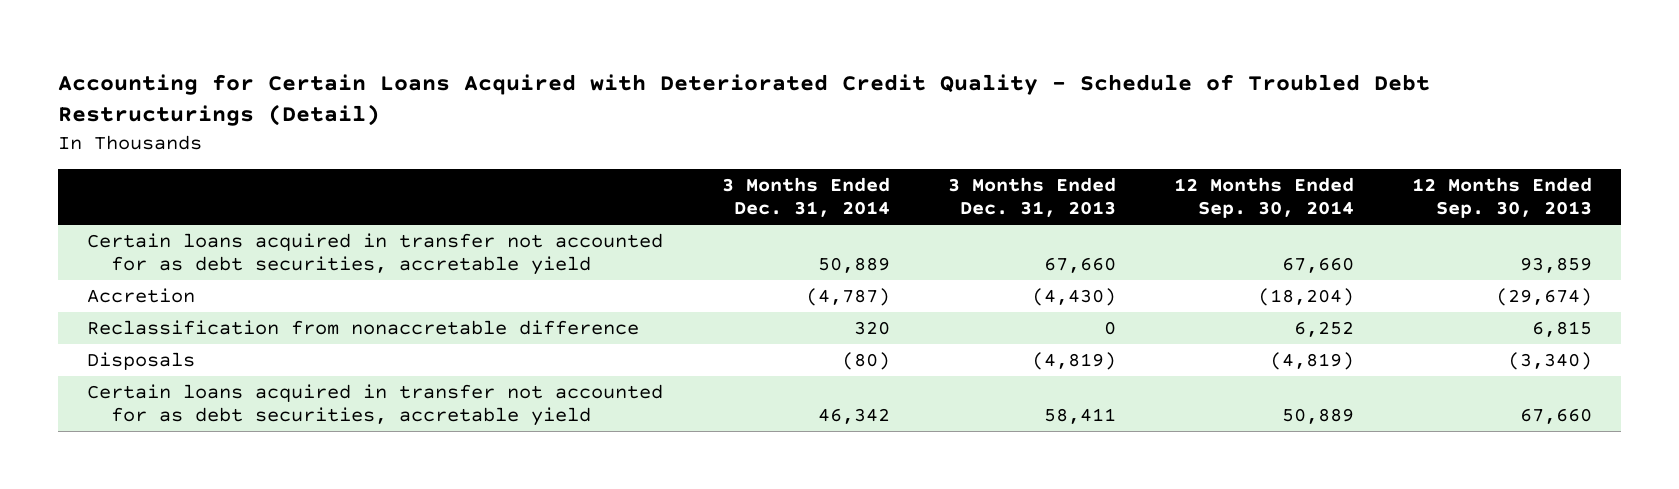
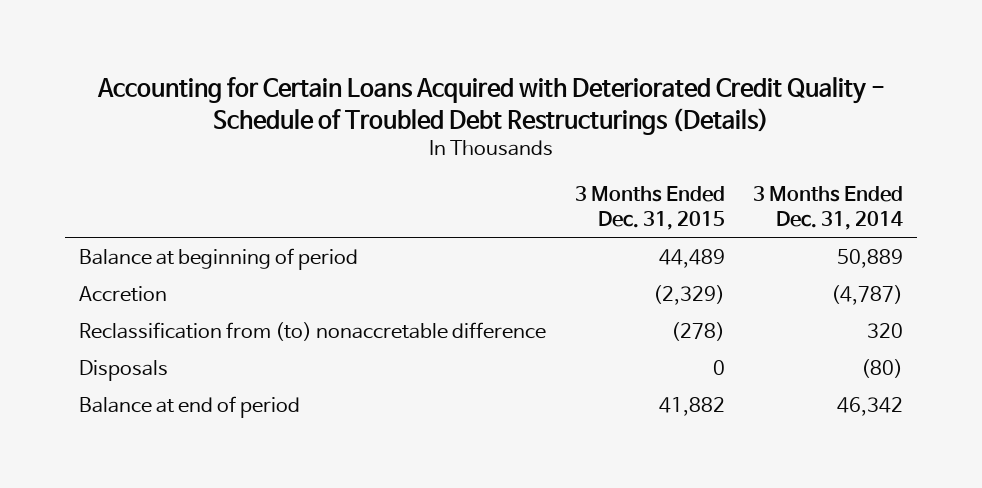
- Accounting for Certain Loans Acquired with Deteriorated Credit Quality - Schedule of Troubled Debt Restructurings (Detail)
+ Accounting for Certain Loans Acquired with Deteriorated Credit Quality - Schedule of Troubled Debt Restructurings (Details)
- | 3 Months Ended Dec. 31, 2014 | 3 Months Ended Dec. 31, 2013 | 12 Months Ended Sep. 30, 2014 | 12 Months Ended Sep. 30, 2013
+ | 3 Months Ended Dec. 31, 2015 | 3 Months Ended Dec. 31, 2014
- Certain loans acquired in transfer not accounted for as debt securities, accretable yield | 50,889 | 67,660 | 67,660 | 93,859
+ Balance at beginning of period | 44,489 | 50,889
- Reclassification from nonaccretable difference | 320 | 0 | 6,252 | 6,815
+ Reclassification from (to) nonaccretable difference | (278) | 320
- Certain loans acquired in transfer not accounted for as debt securities, accretable yield | 46,342 | 58,411 | 50,889 | 67,660
+ Balance at end of period | 41,882 | 46,342

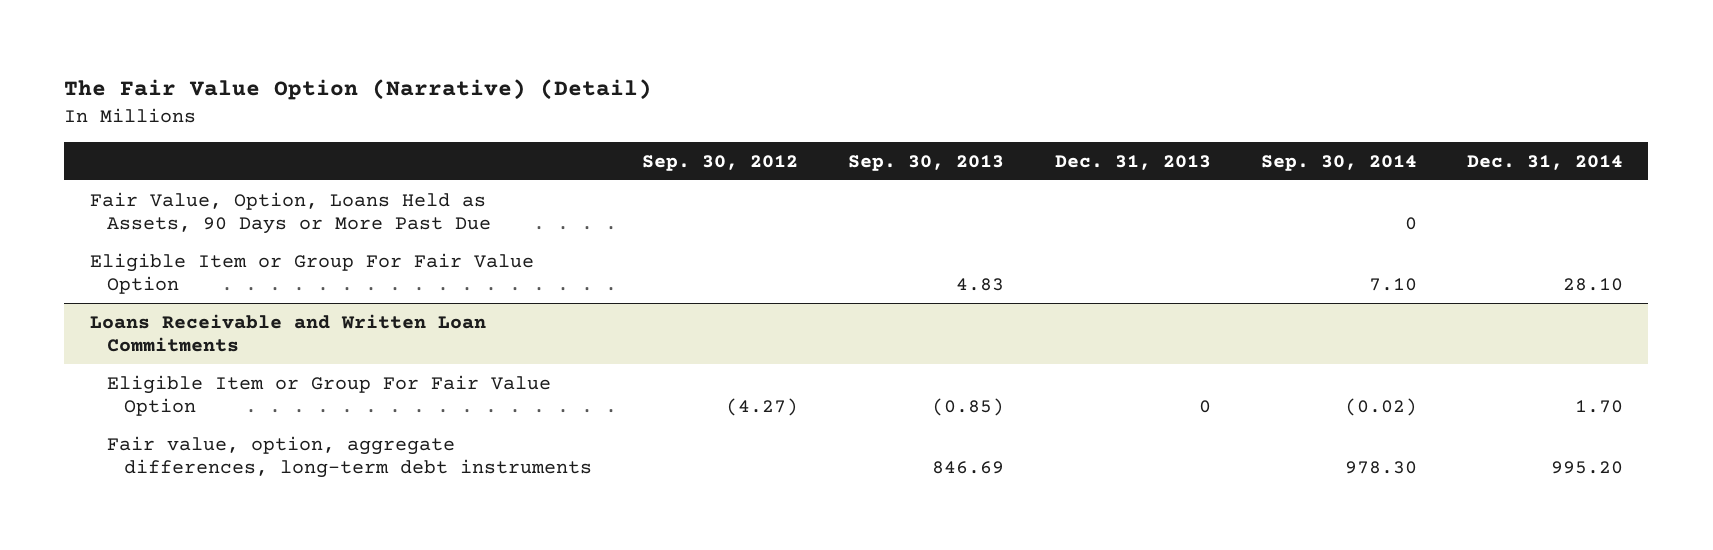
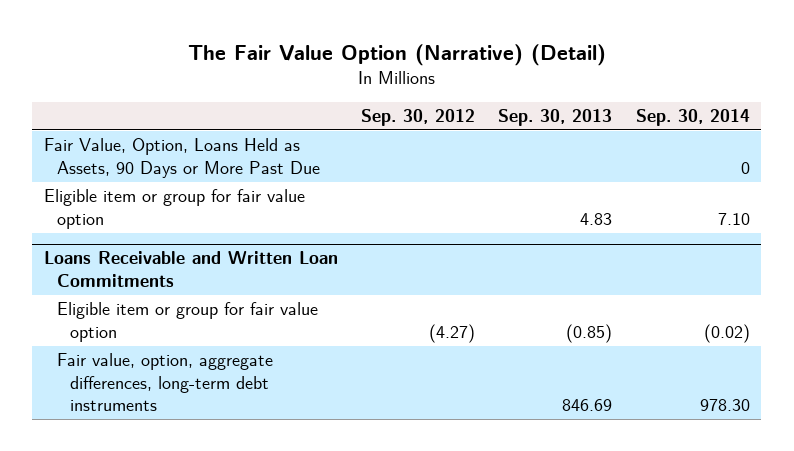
- | Sep. 30, 2012 | Sep. 30, 2013 | Dec. 31, 2013 | Sep. 30, 2014 | Dec. 31, 2014
+ | Sep. 30, 2012 | Sep. 30, 2013 | Sep. 30, 2014
- Eligible Item or Group For Fair Value Option | | 4.83 | | 7.10 | 28.10
+ Eligible item or group for fair value option | | 4.83 | 7.10
@ Loans Receivable and Written Loan Commitments
- Eligible Item or Group For Fair Value Option | (4.27) | (0.85) | 0 | (0.02) | 1.70
+ Eligible item or group for fair value option | (4.27) | (0.85) | (0.02)

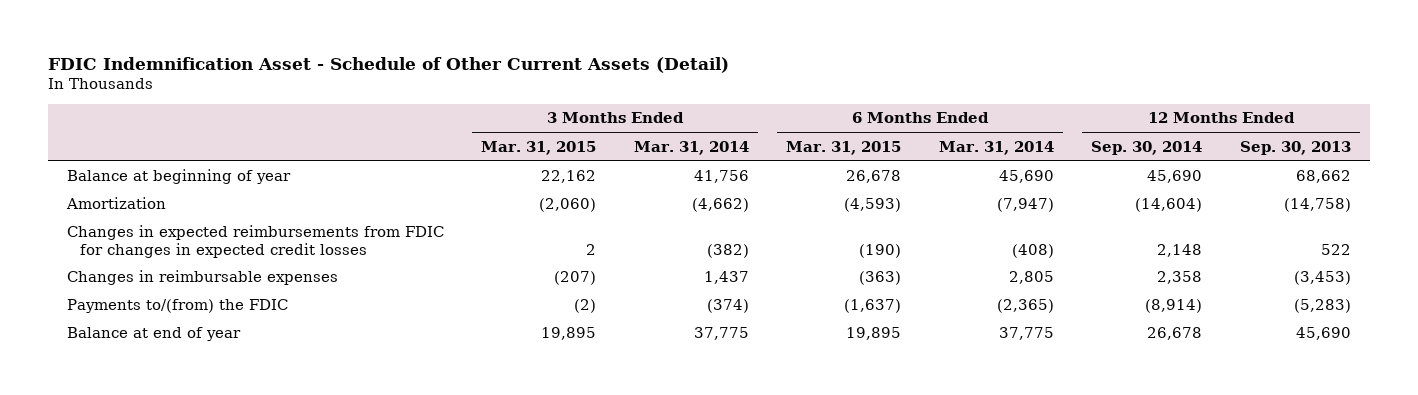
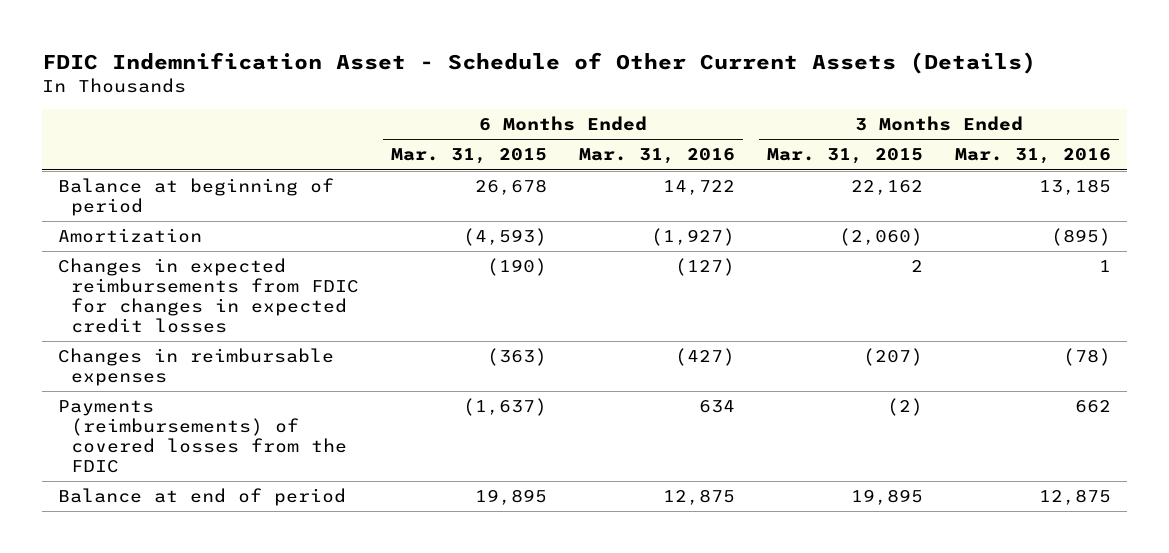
- FDIC Indemnification Asset - Schedule of Other Current Assets (Detail)
+ FDIC Indemnification Asset - Schedule of Other Current Assets (Details)
- | 3 Months Ended Mar. 31, 2015 | 3 Months Ended Mar. 31, 2014 | 6 Months Ended Mar. 31, 2015 | 6 Months Ended Mar. 31, 2014 | 12 Months Ended Sep. 30, 2014 | 12 Months Ended Sep. 30, 2013
+ | 6 Months Ended Mar. 31, 2015 | 6 Months Ended Mar. 31, 2016 | 3 Months Ended Mar. 31, 2015 | 3 Months Ended Mar. 31, 2016
- Balance at beginning of year | 22,162 | 41,756 | 26,678 | 45,690 | 45,690 | 68,662
+ Balance at beginning of period | 26,678 | 14,722 | 22,162 | 13,185
- Payments to/(from) the FDIC | (2) | (374) | (1,637) | (2,365) | (8,914) | (5,283)
- Balance at end of year | 19,895 | 37,775 | 19,895 | 37,775 | 26,678 | 45,690
+ Payments (reimbursements) of covered losses from the FDIC | (1,637) | 634 | (2) | 662
+ Balance at end of period | 19,895 | 12,875 | 19,895 | 12,875

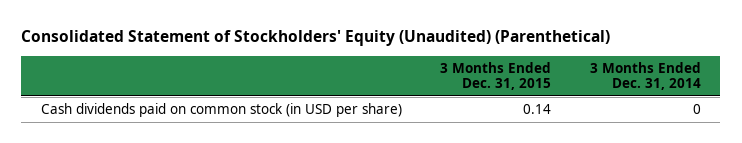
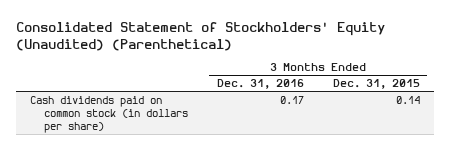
- | 3 Months Ended Dec. 31, 2015 | 3 Months Ended Dec. 31, 2014
+ | 3 Months Ended Dec. 31, 2016 | 3 Months Ended Dec. 31, 2015
- Cash dividends paid on common stock (in USD per share) | 0.14 | 0
+ Cash dividends paid on common stock (in dollars per share) | 0.17 | 0.14

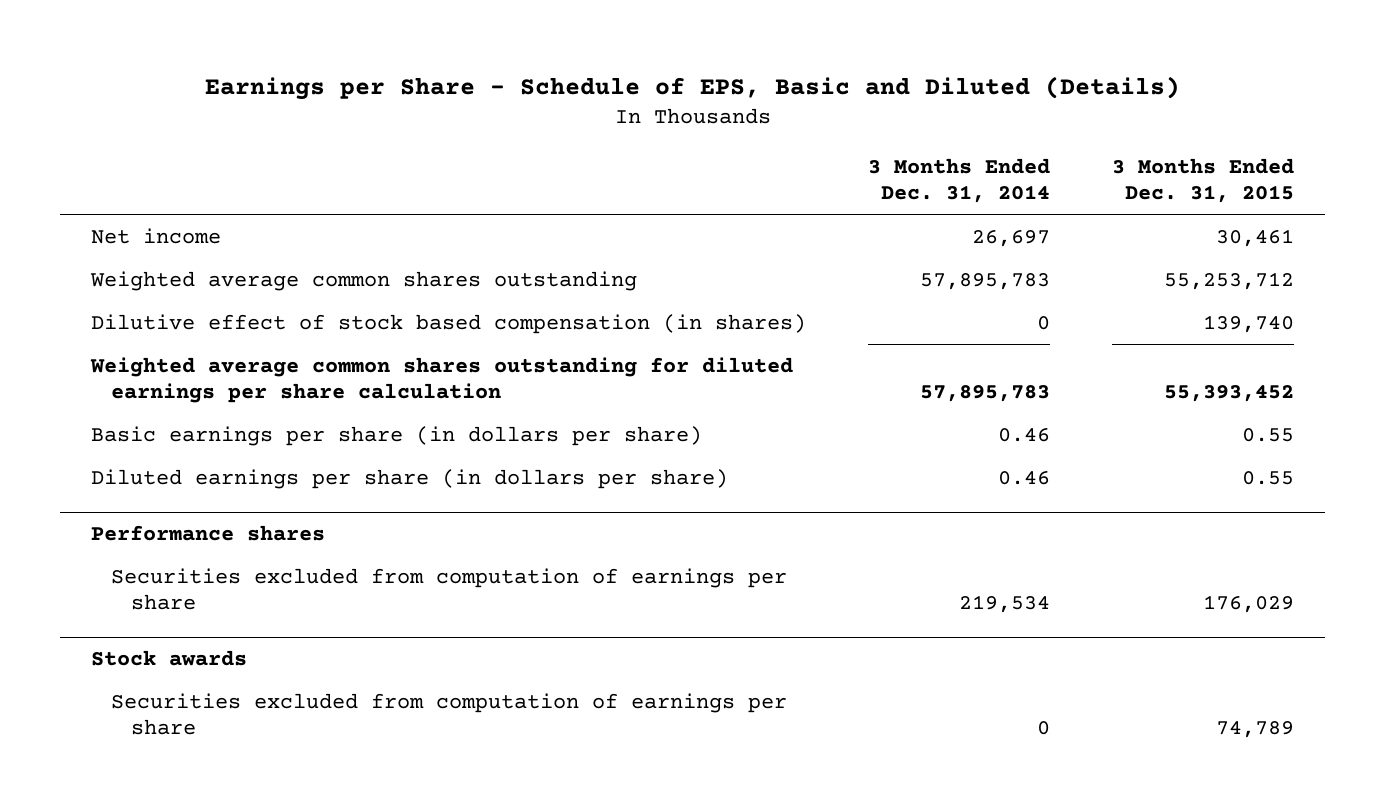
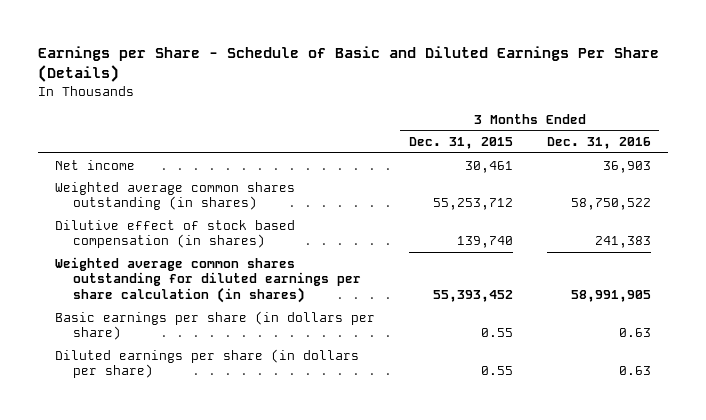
- Earnings per Share - Schedule of EPS, Basic and Diluted (Details)
+ Earnings per Share - Schedule of Basic and Diluted Earnings Per Share (Details)
- | 3 Months Ended Dec. 31, 2014 | 3 Months Ended Dec. 31, 2015
+ | 3 Months Ended Dec. 31, 2015 | 3 Months Ended Dec. 31, 2016
- Weighted average common shares outstanding | 57,895,783 | 55,253,712
+ Weighted average common shares outstanding (in shares) | 55,253,712 | 58,750,522
- Weighted average common shares outstanding for diluted earnings per share calculation | 57,895,783 | 55,393,452
+ Weighted average common shares outstanding for diluted earnings per share calculation (in shares) | 55,393,452 | 58,991,905
- Performance shares
- Securities excluded from computation of earnings per share | 219,534 | 176,029
- Stock awards
- Securities excluded from computation of earnings per share | 0 | 74,789

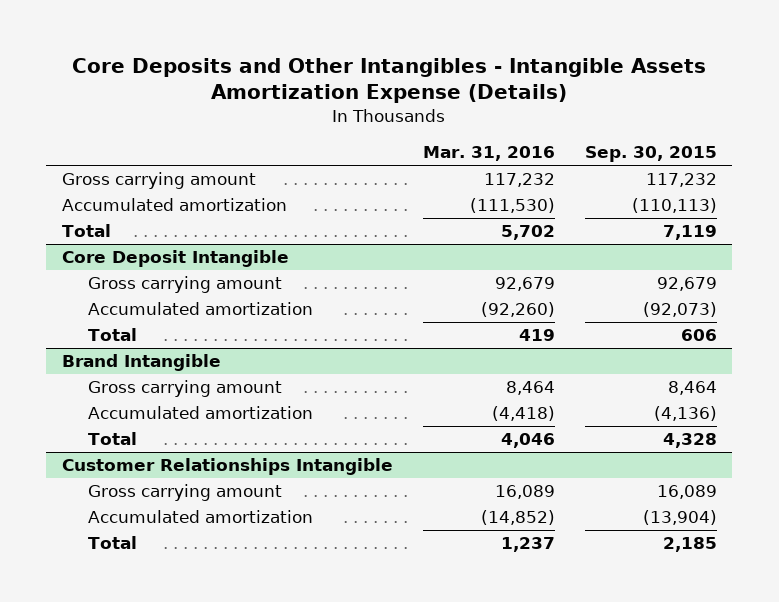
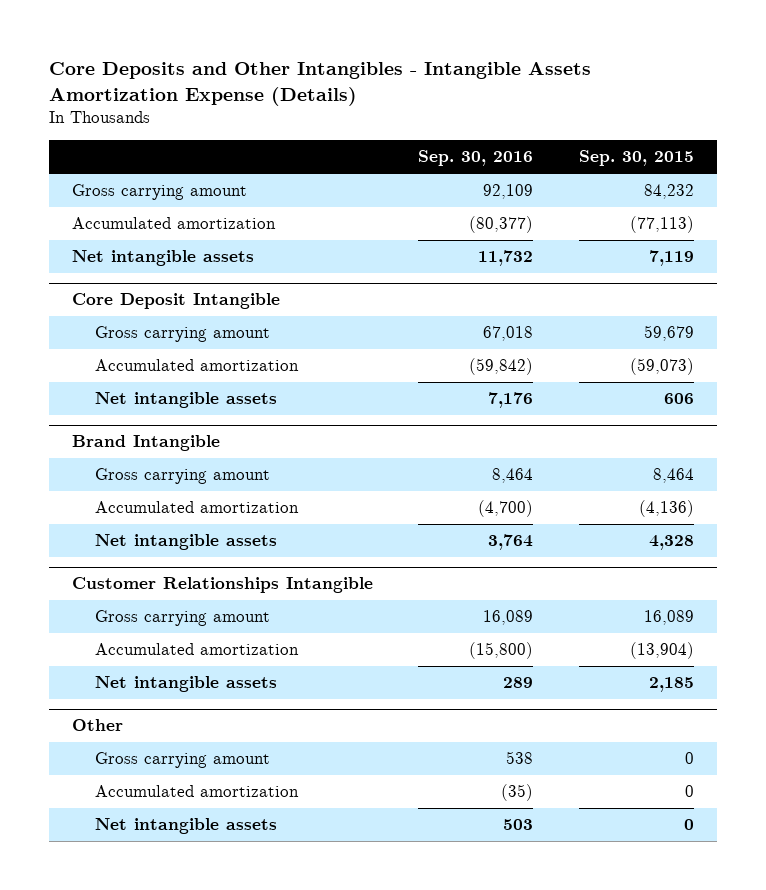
- | Mar. 31, 2016 | Sep. 30, 2015
+ | Sep. 30, 2016 | Sep. 30, 2015
- Gross carrying amount | 117,232 | 117,232
- Accumulated amortization | (111,530) | (110,113)
- Total | 5,702 | 7,119
+ Gross carrying amount | 92,109 | 84,232
+ Accumulated amortization | (80,377) | (77,113)
+ Net intangible assets | 11,732 | 7,119
@ Core Deposit Intangible
- Gross carrying amount | 92,679 | 92,679
- Accumulated amortization | (92,260) | (92,073)
- Total | 419 | 606
+ Gross carrying amount | 67,018 | 59,679
+ Accumulated amortization | (59,842) | (59,073)
+ Net intangible assets | 7,176 | 606
@ Brand Intangible
- Total | 4,046 | 4,328
+ Net intangible assets | 3,764 | 4,328
@ Customer Relationships Intangible
- Total | 1,237 | 2,185
+ Net intangible assets | 289 | 2,185
+ Other
+ Gross carrying amount | 538 | 0
+ Accumulated amortization | (35) | 0
+ Net intangible assets | 503 | 0

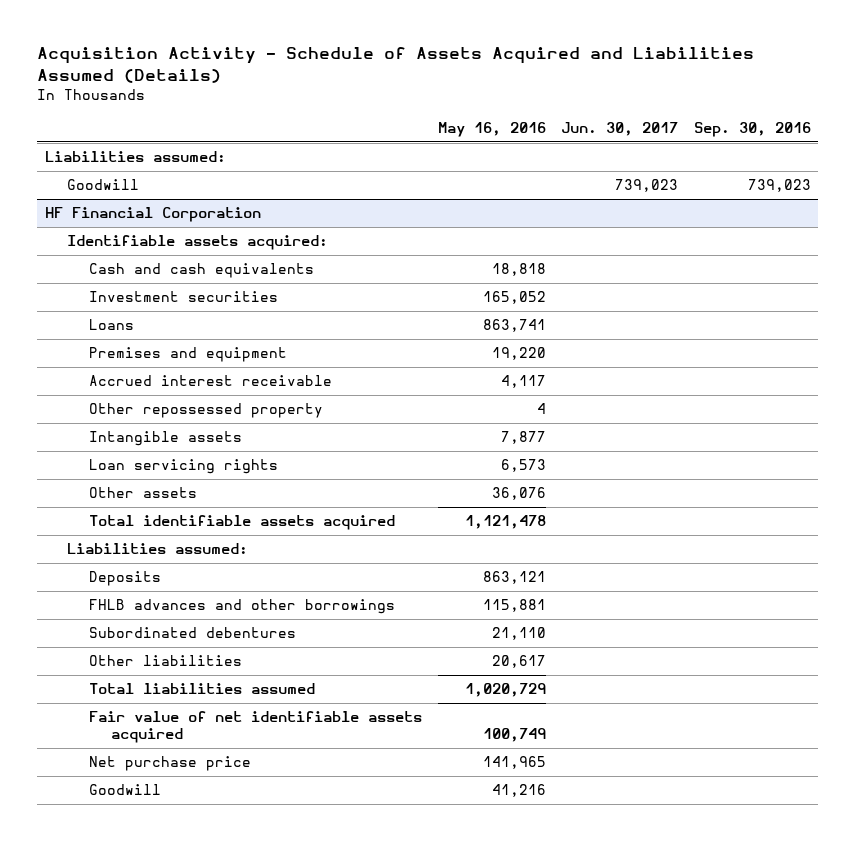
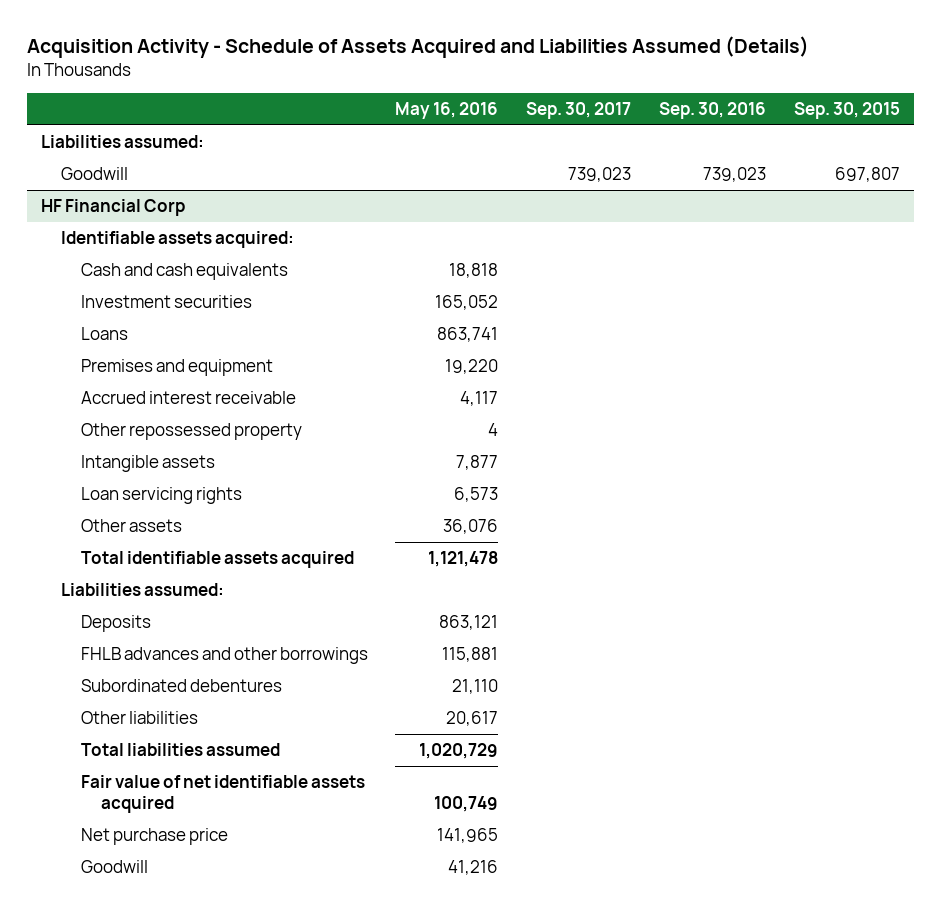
- | May 16, 2016 | Jun. 30, 2017 | Sep. 30, 2016
+ | May 16, 2016 | Sep. 30, 2017 | Sep. 30, 2016 | Sep. 30, 2015
- HF Financial Corporation
+ HF Financial Corp

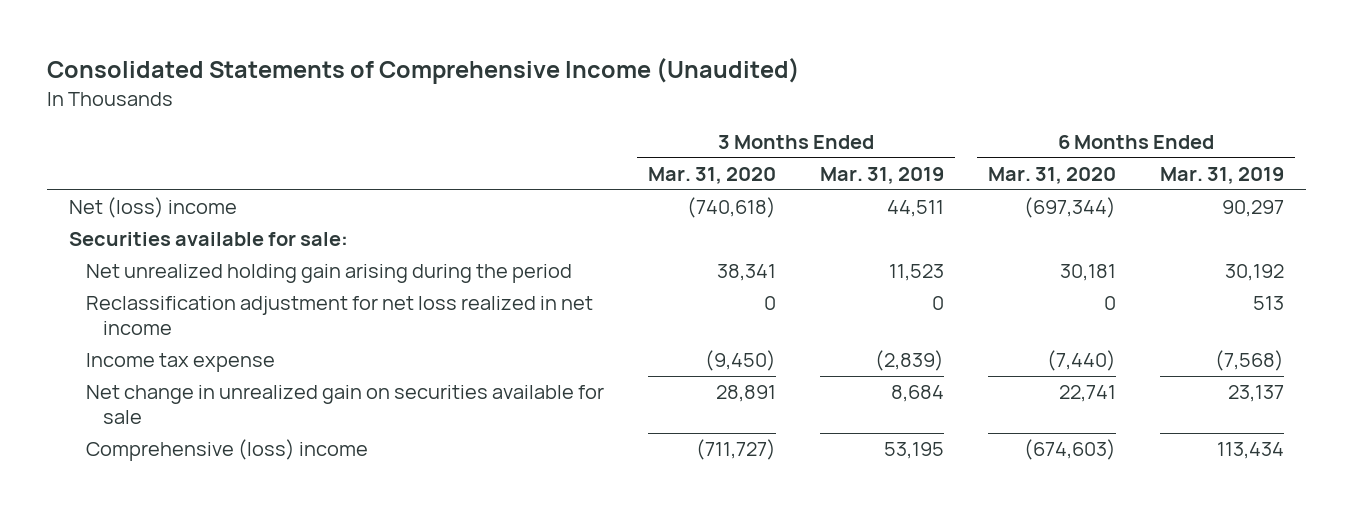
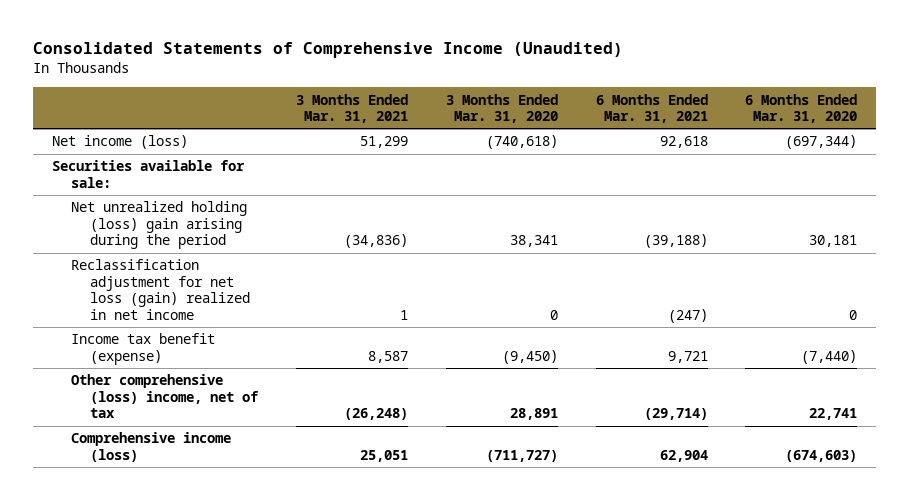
- | 3 Months Ended Mar. 31, 2020 | 3 Months Ended Mar. 31, 2019 | 6 Months Ended Mar. 31, 2020 | 6 Months Ended Mar. 31, 2019
+ | 3 Months Ended Mar. 31, 2021 | 3 Months Ended Mar. 31, 2020 | 6 Months Ended Mar. 31, 2021 | 6 Months Ended Mar. 31, 2020
- Net (loss) income | (740,618) | 44,511 | (697,344) | 90,297
+ Net income (loss) | 51,299 | (740,618) | 92,618 | (697,344)
- Net unrealized holding gain arising during the period | 38,341 | 11,523 | 30,181 | 30,192
- Reclassification adjustment for net loss realized in net income | 0 | 0 | 0 | 513
- Income tax expense | (9,450) | (2,839) | (7,440) | (7,568)
- Net change in unrealized gain on securities available for sale | 28,891 | 8,684 | 22,741 | 23,137
- Comprehensive (loss) income | (711,727) | 53,195 | (674,603) | 113,434
+ Net unrealized holding (loss) gain arising during the period | (34,836) | 38,341 | (39,188) | 30,181
+ Reclassification adjustment for net loss (gain) realized in net income | 1 | 0 | (247) | 0
+ Income tax benefit (expense) | 8,587 | (9,450) | 9,721 | (7,440)
+ Other comprehensive (loss) income, net of tax | (26,248) | 28,891 | (29,714) | 22,741
+ Comprehensive income (loss) | 25,051 | (711,727) | 62,904 | (674,603)

